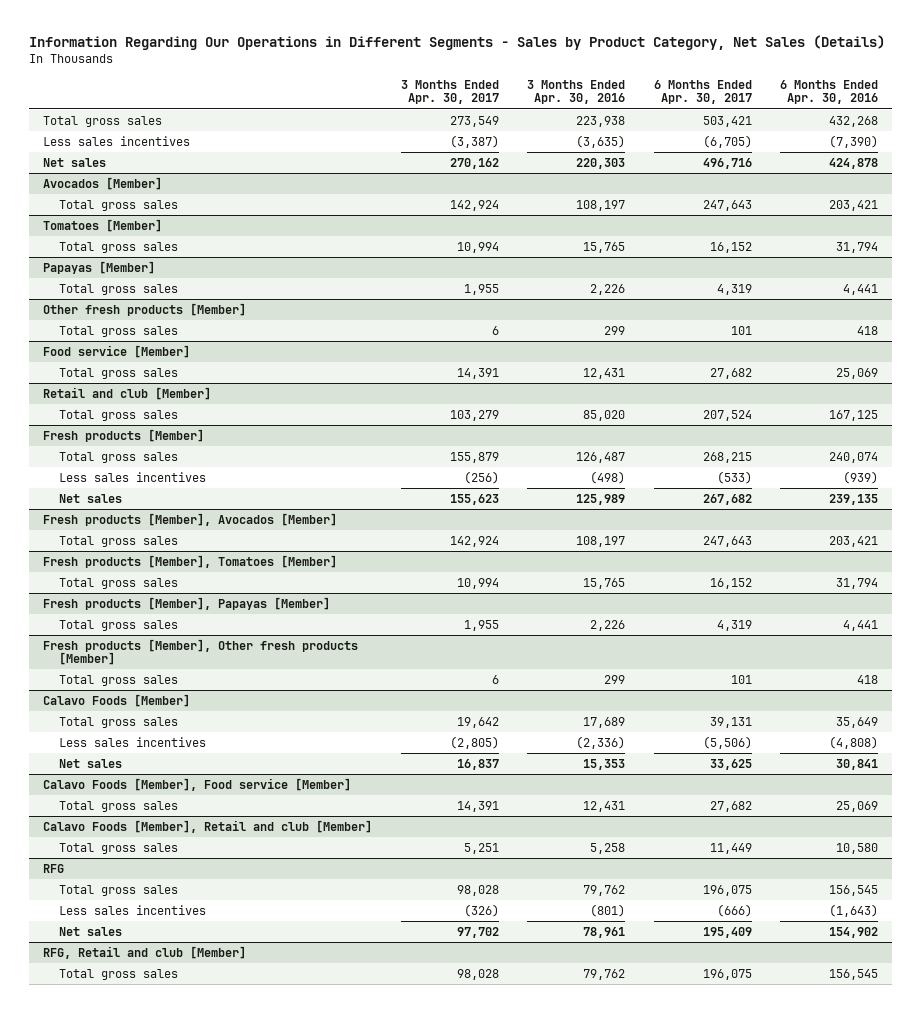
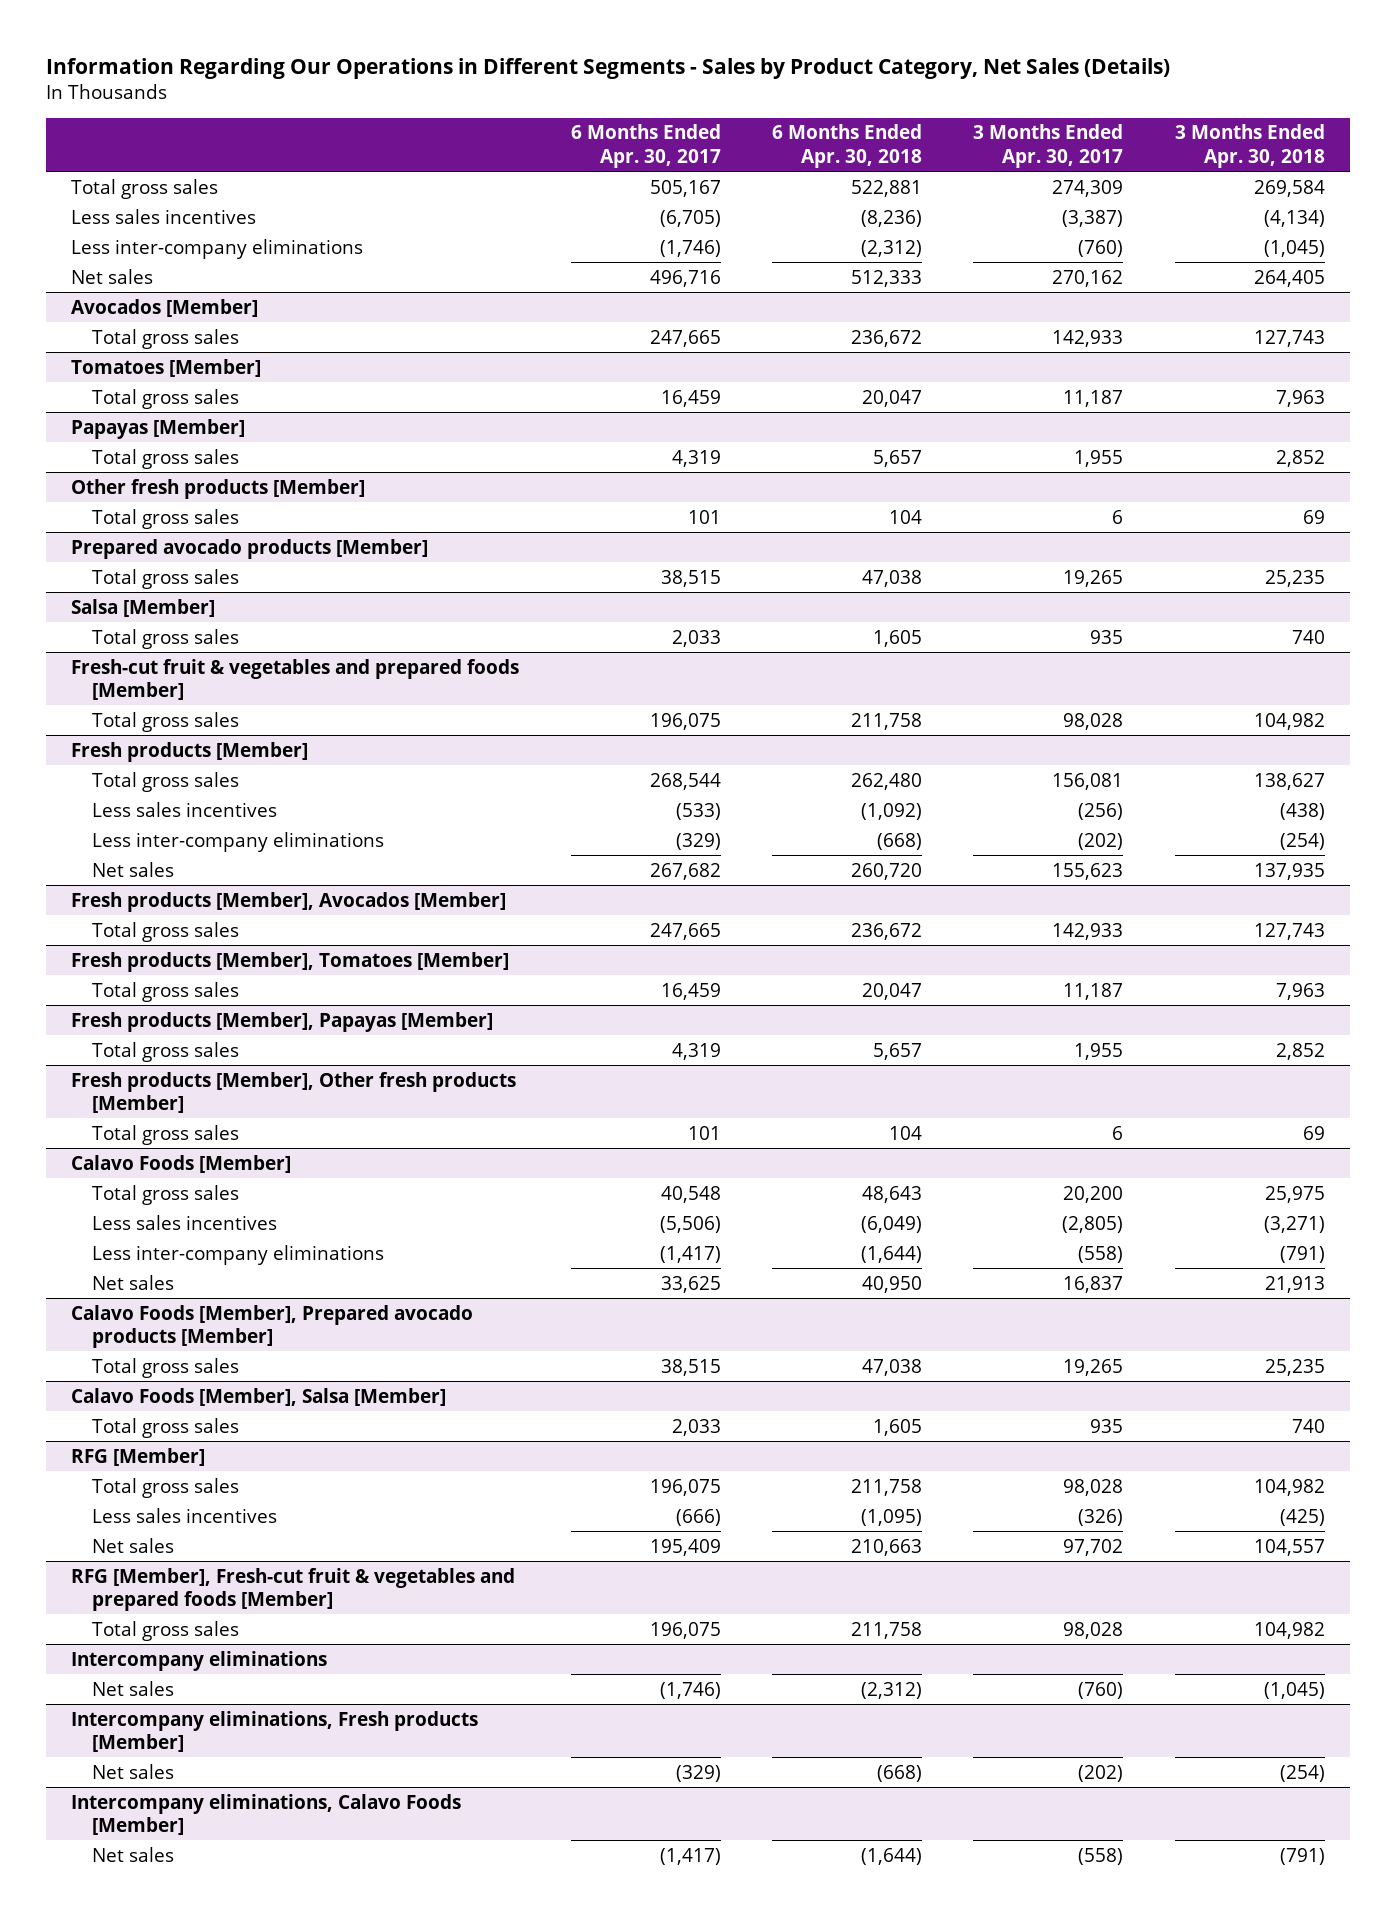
- | 3 Months Ended Apr. 30, 2017 | 3 Months Ended Apr. 30, 2016 | 6 Months Ended Apr. 30, 2017 | 6 Months Ended Apr. 30, 2016
+ | 6 Months Ended Apr. 30, 2017 | 6 Months Ended Apr. 30, 2018 | 3 Months Ended Apr. 30, 2017 | 3 Months Ended Apr. 30, 2018
- Total gross sales | 273,549 | 223,938 | 503,421 | 432,268
+ Total gross sales | 505,167 | 522,881 | 274,309 | 269,584
+ Less inter-company eliminations | (1,746) | (2,312) | (760) | (1,045)
@ Avocados [Member]
- Total gross sales | 142,924 | 108,197 | 247,643 | 203,421
+ Total gross sales | 247,665 | 236,672 | 142,933 | 127,743
@ Tomatoes [Member]
- Total gross sales | 10,994 | 15,765 | 16,152 | 31,794
+ Total gross sales | 16,459 | 20,047 | 11,187 | 7,963
- Food service [Member]
- Total gross sales | 14,391 | 12,431 | 27,682 | 25,069
- Retail and club [Member]
- Total gross sales | 103,279 | 85,020 | 207,524 | 167,125
+ Prepared avocado products [Member]
+ Total gross sales | 38,515 | 47,038 | 19,265 | 25,235
+ Salsa [Member]
+ Total gross sales | 2,033 | 1,605 | 935 | 740
+ Fresh-cut fruit & vegetables and prepared foods [Member]
+ Total gross sales | 196,075 | 211,758 | 98,028 | 104,982
@ Fresh products [Member]
- Total gross sales | 155,879 | 126,487 | 268,215 | 240,074
+ Total gross sales | 268,544 | 262,480 | 156,081 | 138,627
+ Less inter-company eliminations | (329) | (668) | (202) | (254)
@ Fresh products [Member], Avocados [Member]
- Total gross sales | 142,924 | 108,197 | 247,643 | 203,421
+ Total gross sales | 247,665 | 236,672 | 142,933 | 127,743
@ Fresh products [Member], Tomatoes [Member]
- Total gross sales | 10,994 | 15,765 | 16,152 | 31,794
+ Total gross sales | 16,459 | 20,047 | 11,187 | 7,963
@ Calavo Foods [Member]
- Total gross sales | 19,642 | 17,689 | 39,131 | 35,649
+ Total gross sales | 40,548 | 48,643 | 20,200 | 25,975
+ Less inter-company eliminations | (1,417) | (1,644) | (558) | (791)
- Calavo Foods [Member], Food service [Member]
- Total gross sales | 14,391 | 12,431 | 27,682 | 25,069
- Calavo Foods [Member], Retail and club [Member]
- Total gross sales | 5,251 | 5,258 | 11,449 | 10,580
- RFG
+ Calavo Foods [Member], Prepared avocado products [Member]
+ Total gross sales | 38,515 | 47,038 | 19,265 | 25,235
+ Calavo Foods [Member], Salsa [Member]
+ Total gross sales | 2,033 | 1,605 | 935 | 740
+ RFG [Member]
- RFG, Retail and club [Member]
+ RFG [Member], Fresh-cut fruit & vegetables and prepared foods [Member]
+ Intercompany eliminations
+ Net sales | (1,746) | (2,312) | (760) | (1,045)
+ Intercompany eliminations, Fresh products [Member]
+ Net sales | (329) | (668) | (202) | (254)
+ Intercompany eliminations, Calavo Foods [Member]
+ Net sales | (1,417) | (1,644) | (558) | (791)

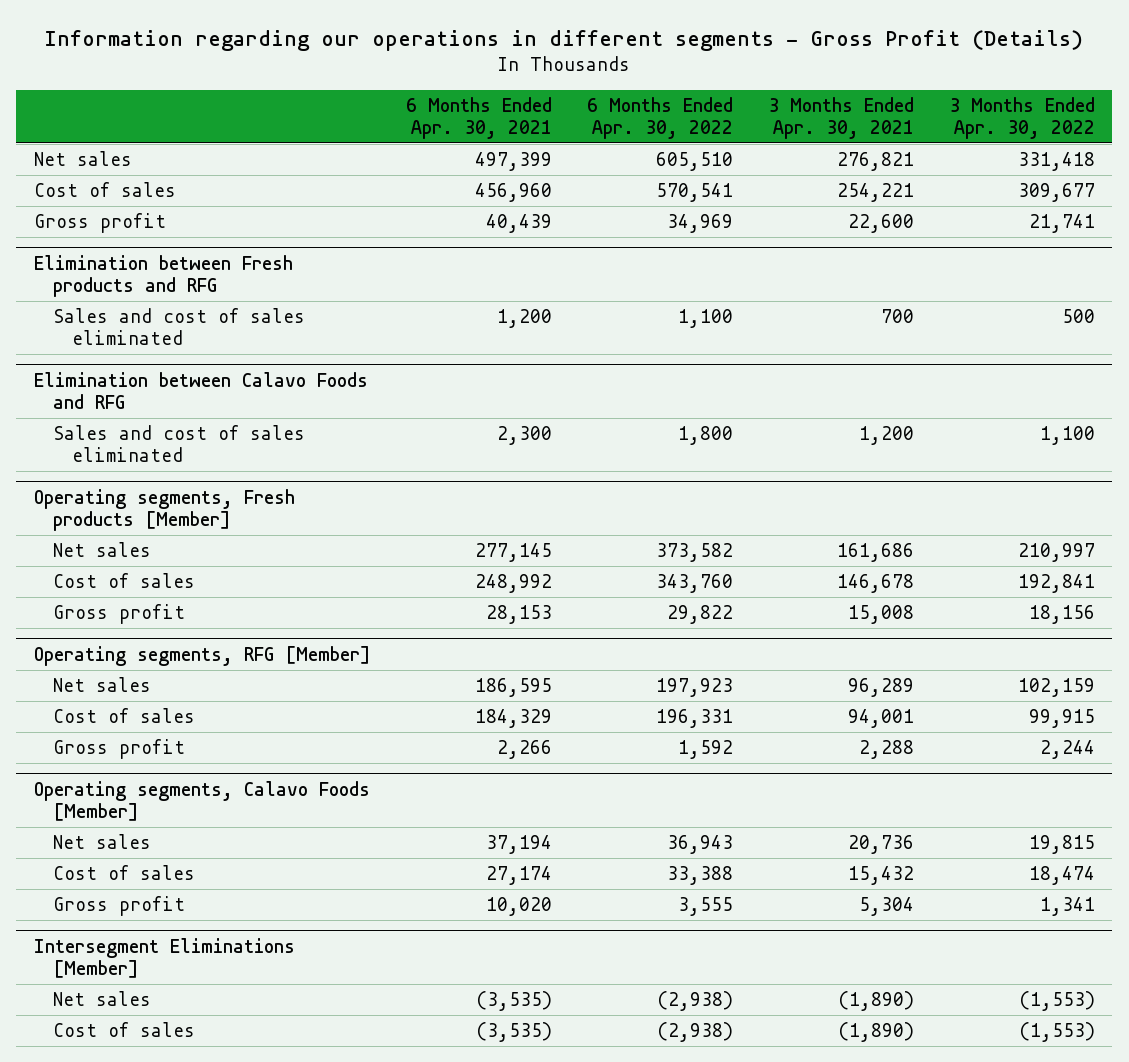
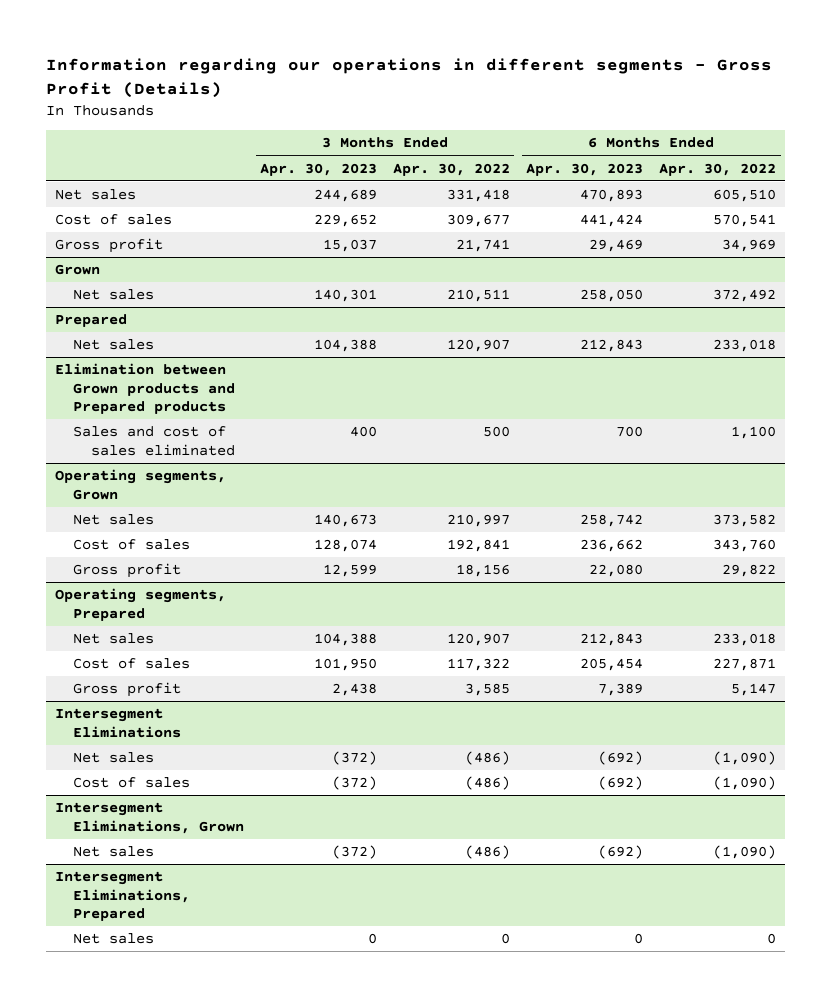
- | 6 Months Ended Apr. 30, 2021 | 6 Months Ended Apr. 30, 2022 | 3 Months Ended Apr. 30, 2021 | 3 Months Ended Apr. 30, 2022
+ | 3 Months Ended Apr. 30, 2023 | 3 Months Ended Apr. 30, 2022 | 6 Months Ended Apr. 30, 2023 | 6 Months Ended Apr. 30, 2022
- Elimination between Fresh products and RFG
+ Grown
+ Net sales | 140,301 | 210,511 | 258,050 | 372,492
+ Prepared
+ Net sales | 104,388 | 120,907 | 212,843 | 233,018
+ Elimination between Grown products and Prepared products
- Elimination between Calavo Foods and RFG
- Sales and cost of sales eliminated | 2,300 | 1,800 | 1,200 | 1,100
- Operating segments, Fresh products [Member]
+ Operating segments, Grown
- Operating segments, RFG [Member]
- Net sales | 186,595 | 197,923 | 96,289 | 102,159
- Cost of sales | 184,329 | 196,331 | 94,001 | 99,915
- Gross profit | 2,266 | 1,592 | 2,288 | 2,244
- Operating segments, Calavo Foods [Member]
- Net sales | 37,194 | 36,943 | 20,736 | 19,815
- Cost of sales | 27,174 | 33,388 | 15,432 | 18,474
- Gross profit | 10,020 | 3,555 | 5,304 | 1,341
- Intersegment Eliminations [Member]
- Net sales | (3,535) | (2,938) | (1,890) | (1,553)
- Cost of sales | (3,535) | (2,938) | (1,890) | (1,553)
+ Operating segments, Prepared
+ Net sales | 104,388 | 120,907 | 212,843 | 233,018
+ Cost of sales | 101,950 | 117,322 | 205,454 | 227,871
+ Gross profit | 2,438 | 3,585 | 7,389 | 5,147
+ Intersegment Eliminations
+ Net sales | (372) | (486) | (692) | (1,090)
+ Cost of sales | (372) | (486) | (692) | (1,090)
+ Intersegment Eliminations, Grown
+ Net sales | (372) | (486) | (692) | (1,090)
+ Intersegment Eliminations, Prepared
+ Net sales | 0 | 0 | 0 | 0

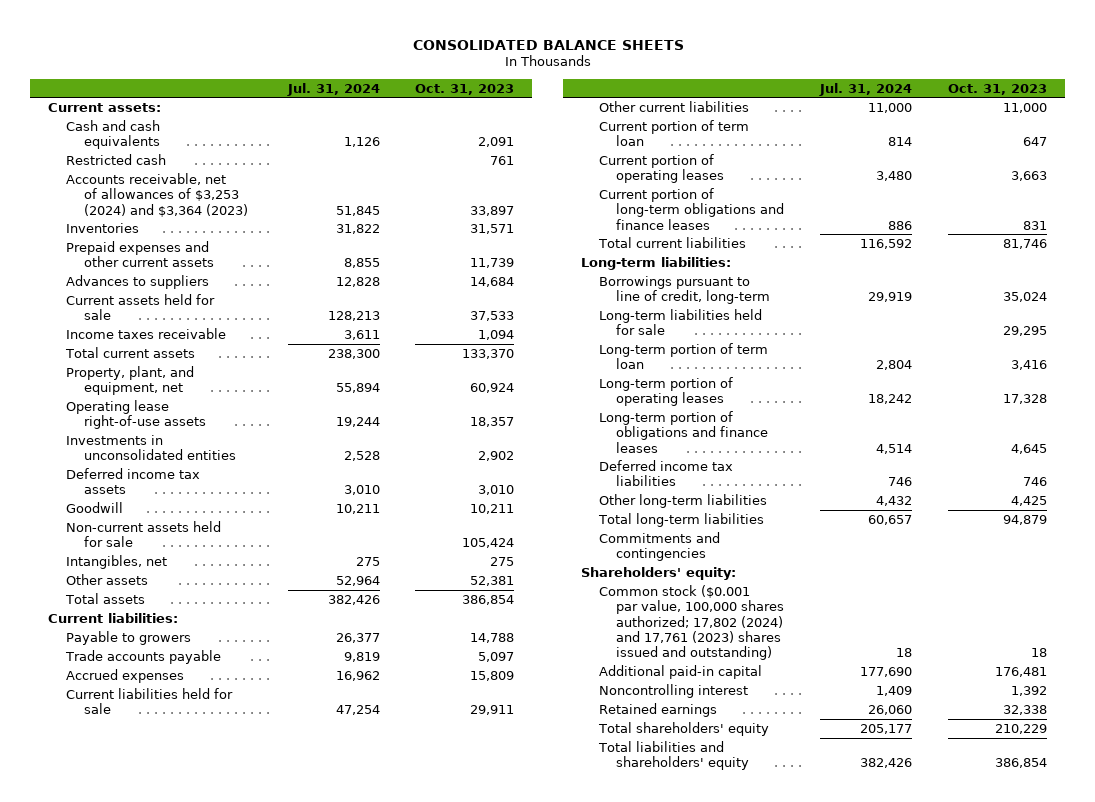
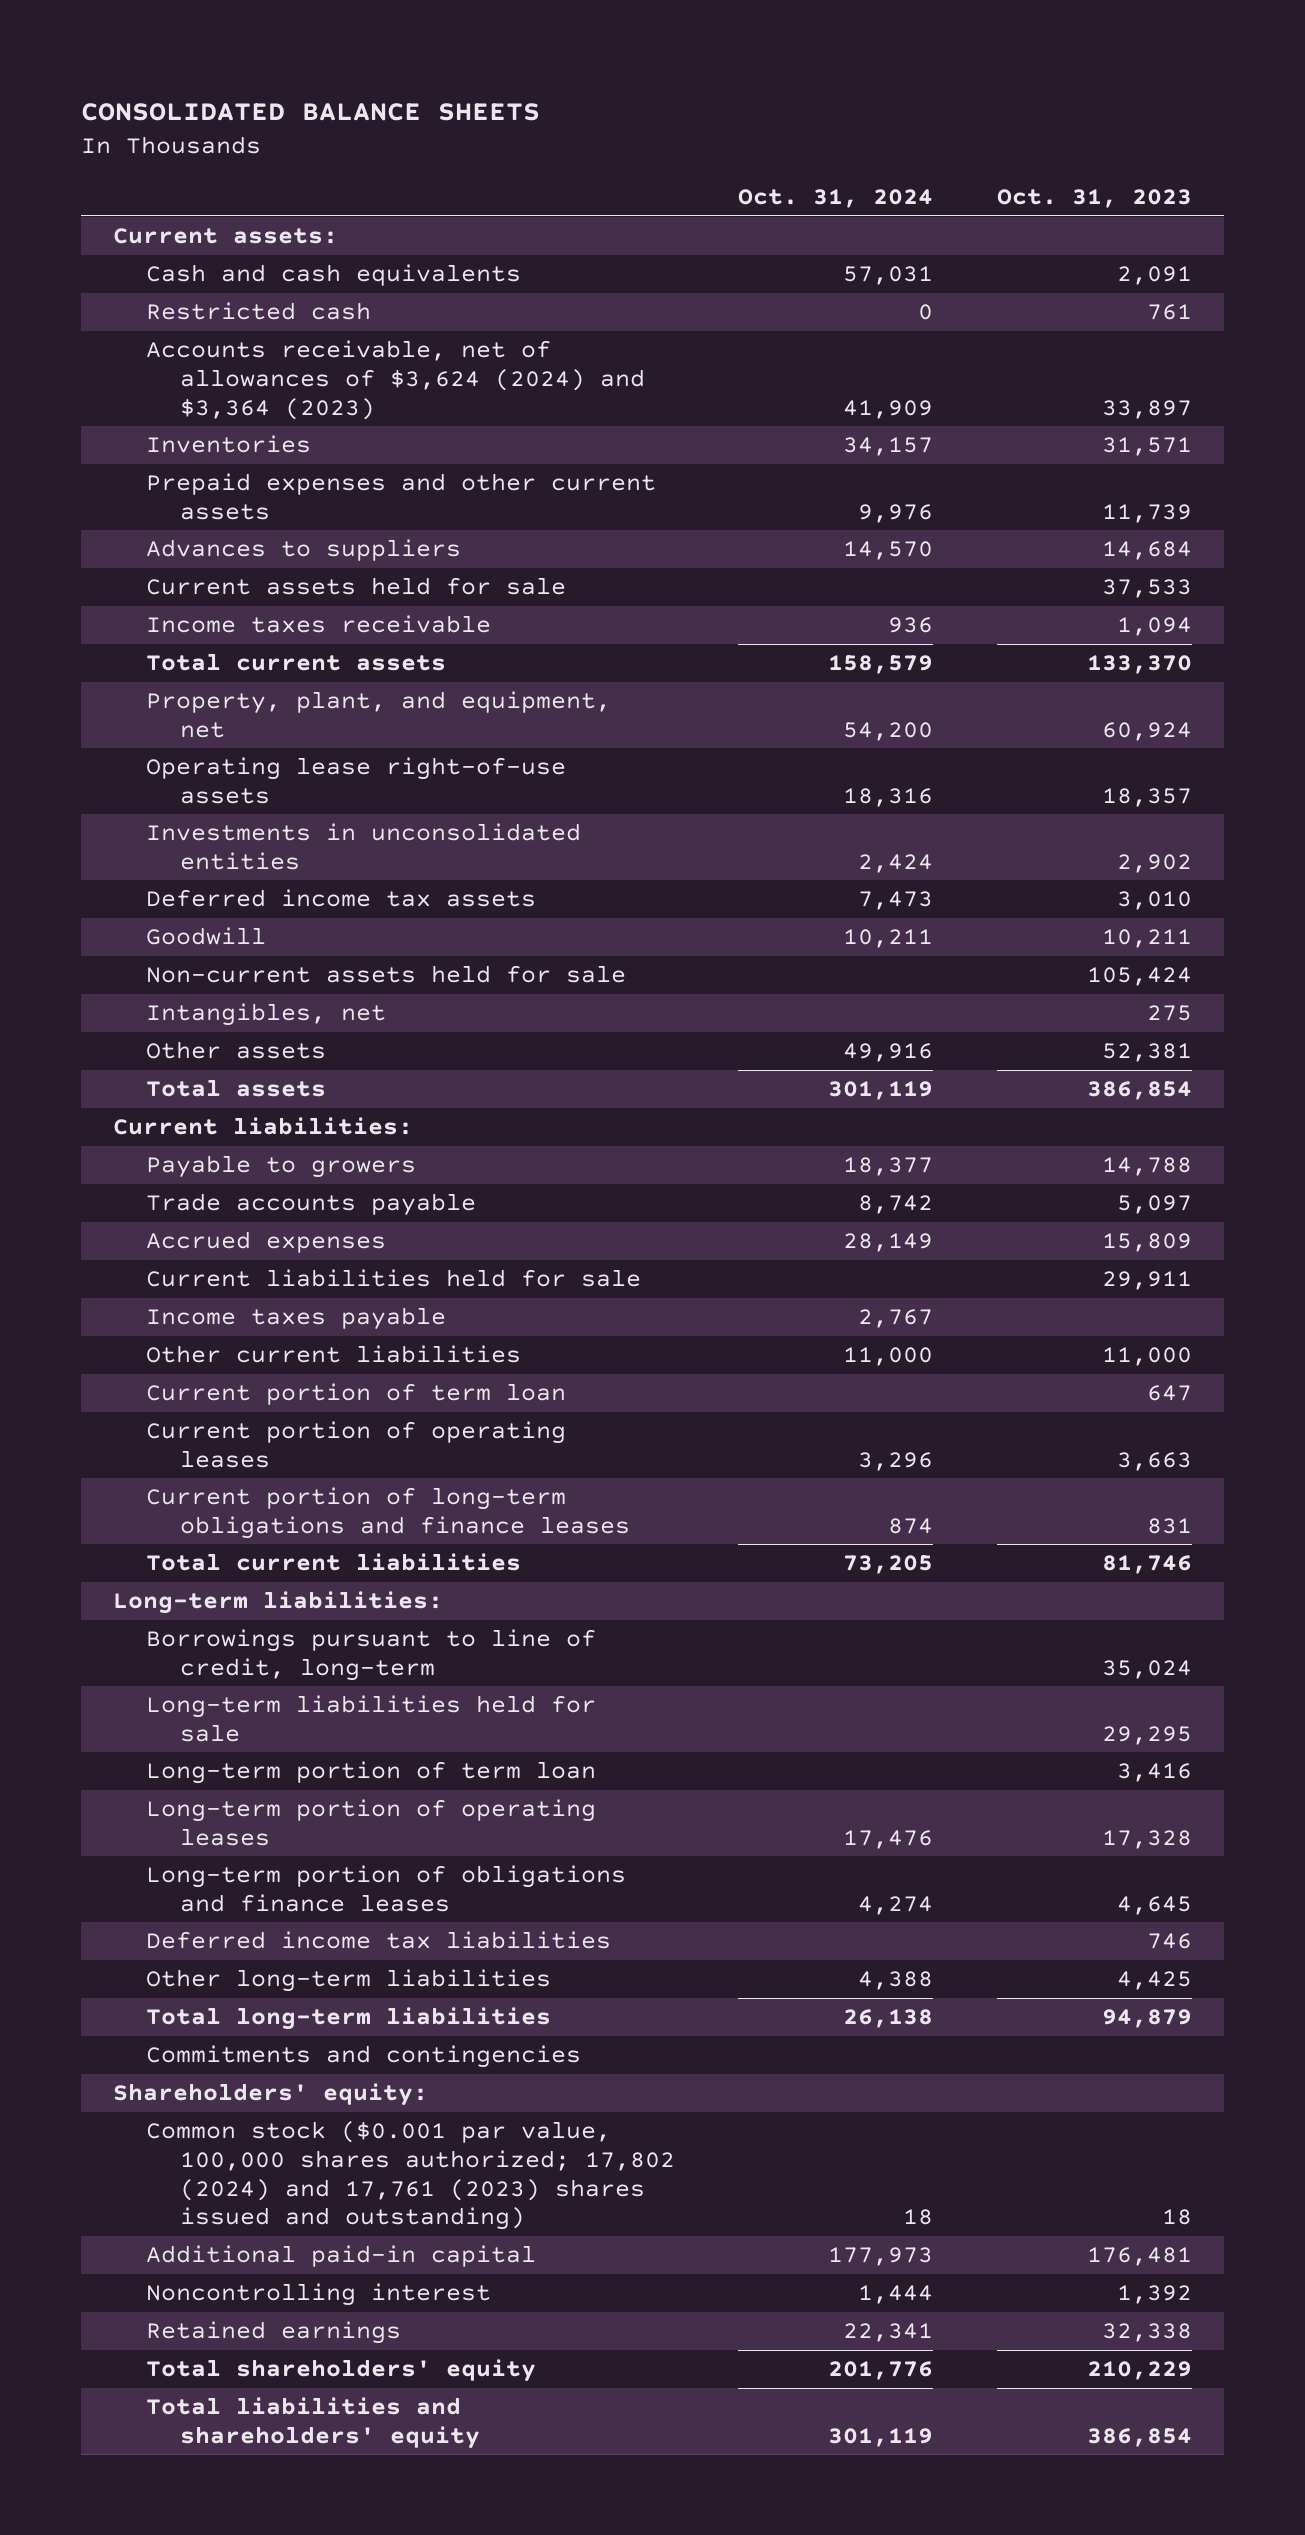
- | Jul. 31, 2024 | Oct. 31, 2023
+ | Oct. 31, 2024 | Oct. 31, 2023
- Accounts receivable, net of allowances of $3,253 (2024) and $3,364 (2023) | 51,845 | 33,897
+ Accounts receivable, net of allowances of $3,624 (2024) and $3,364 (2023) | 41,909 | 33,897
+ Income taxes payable | 2,767 |

